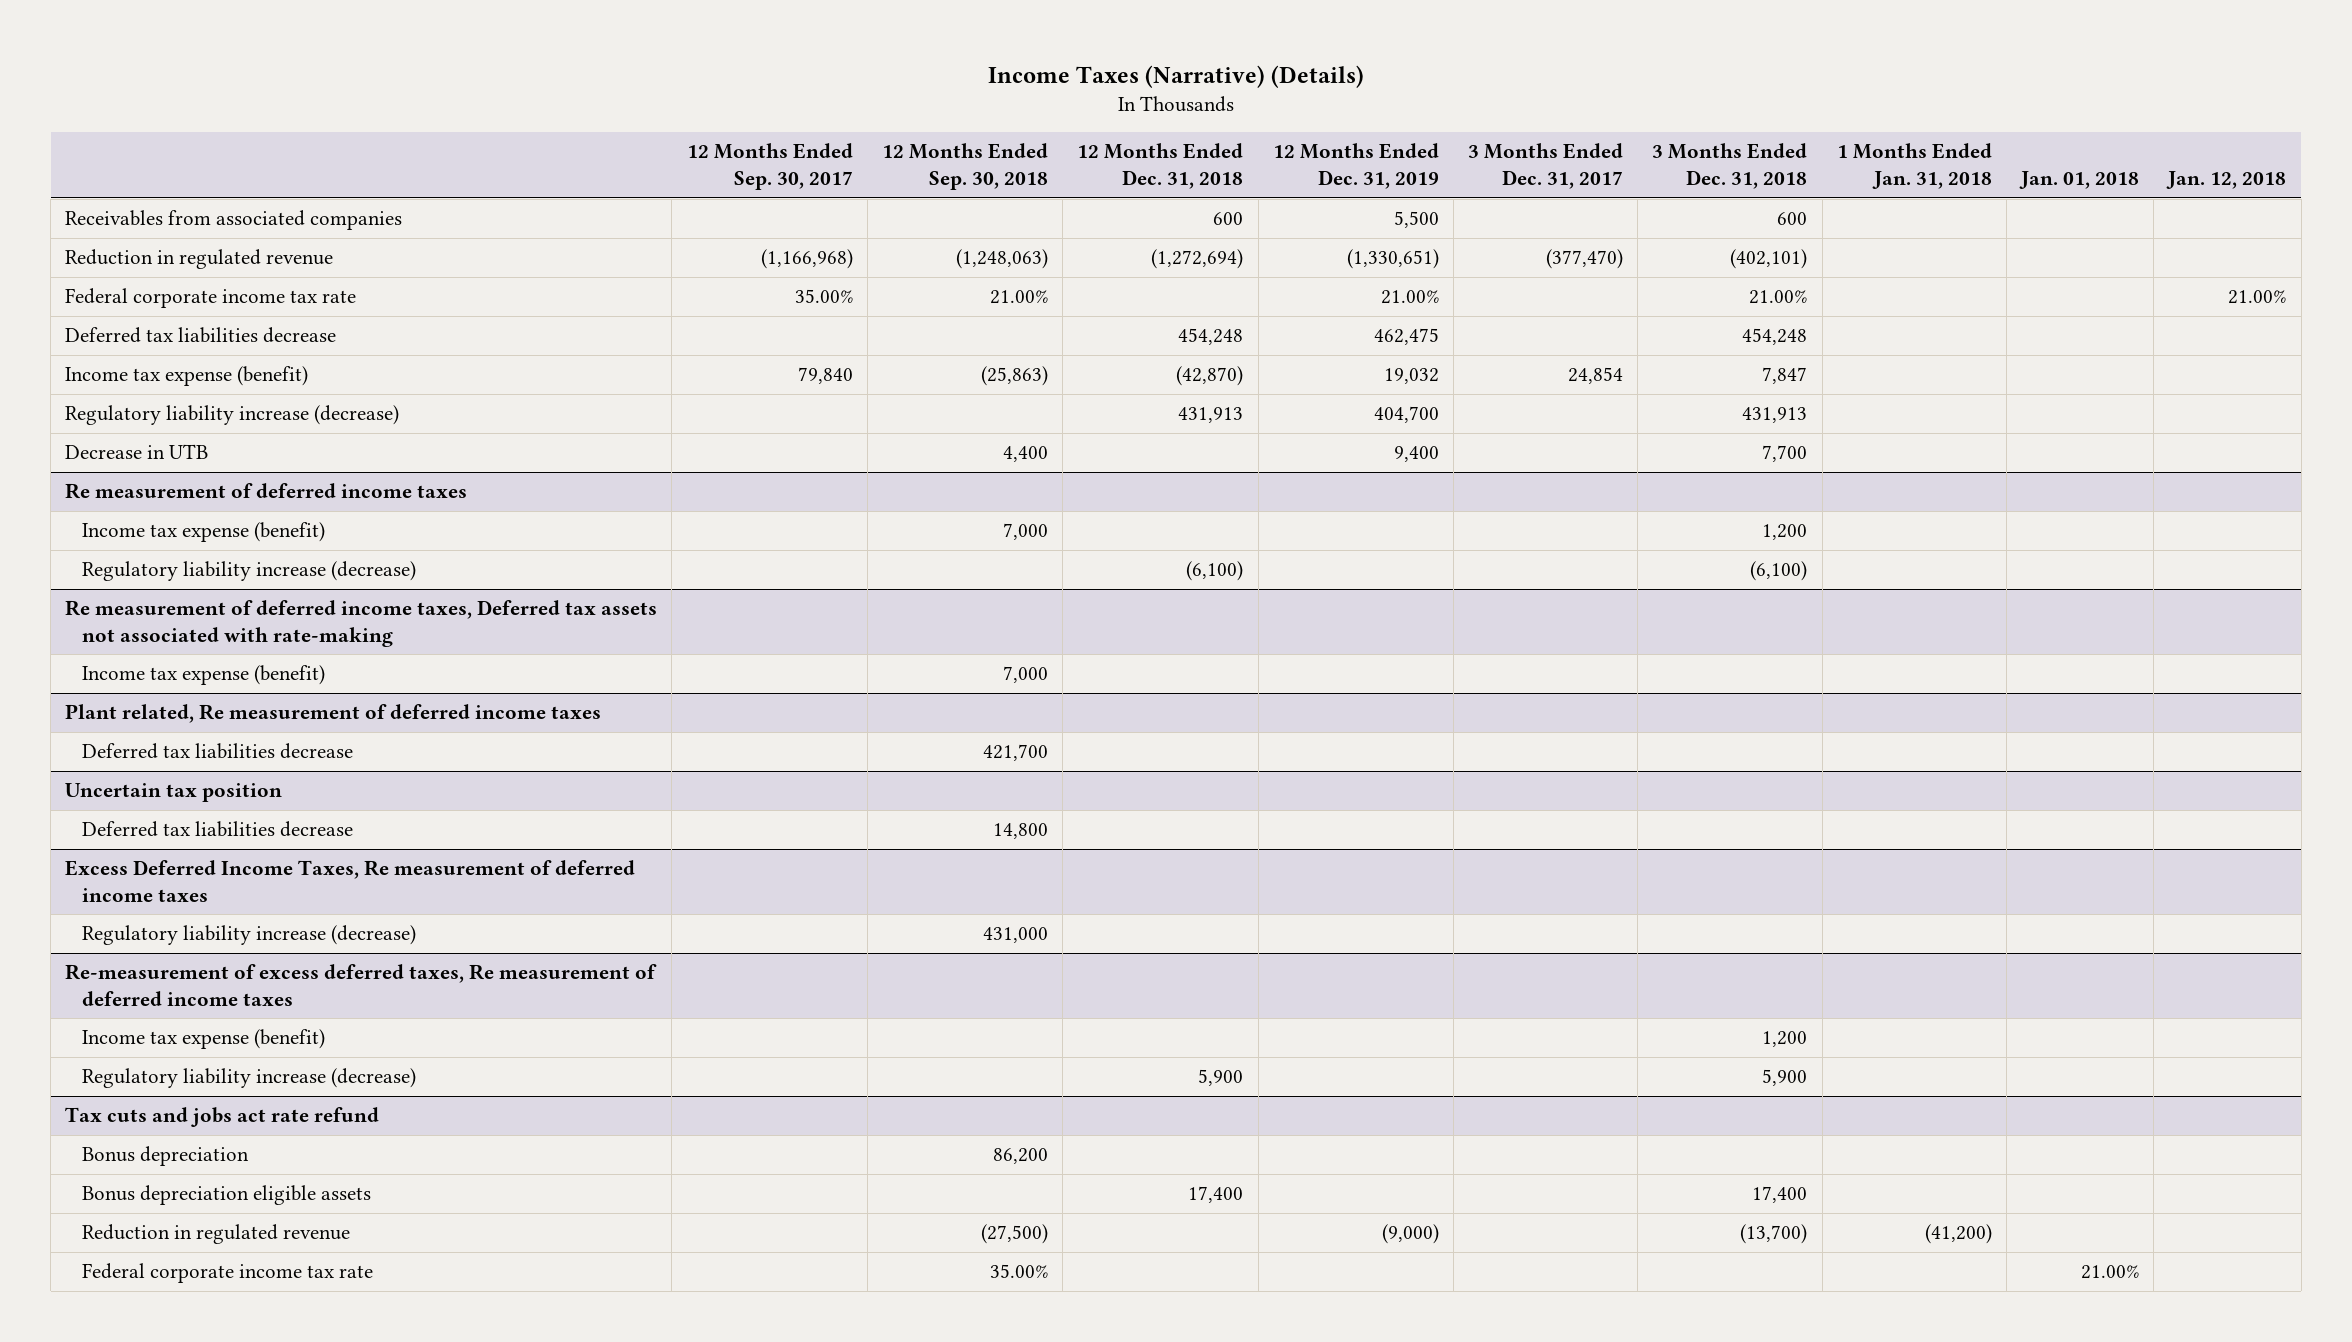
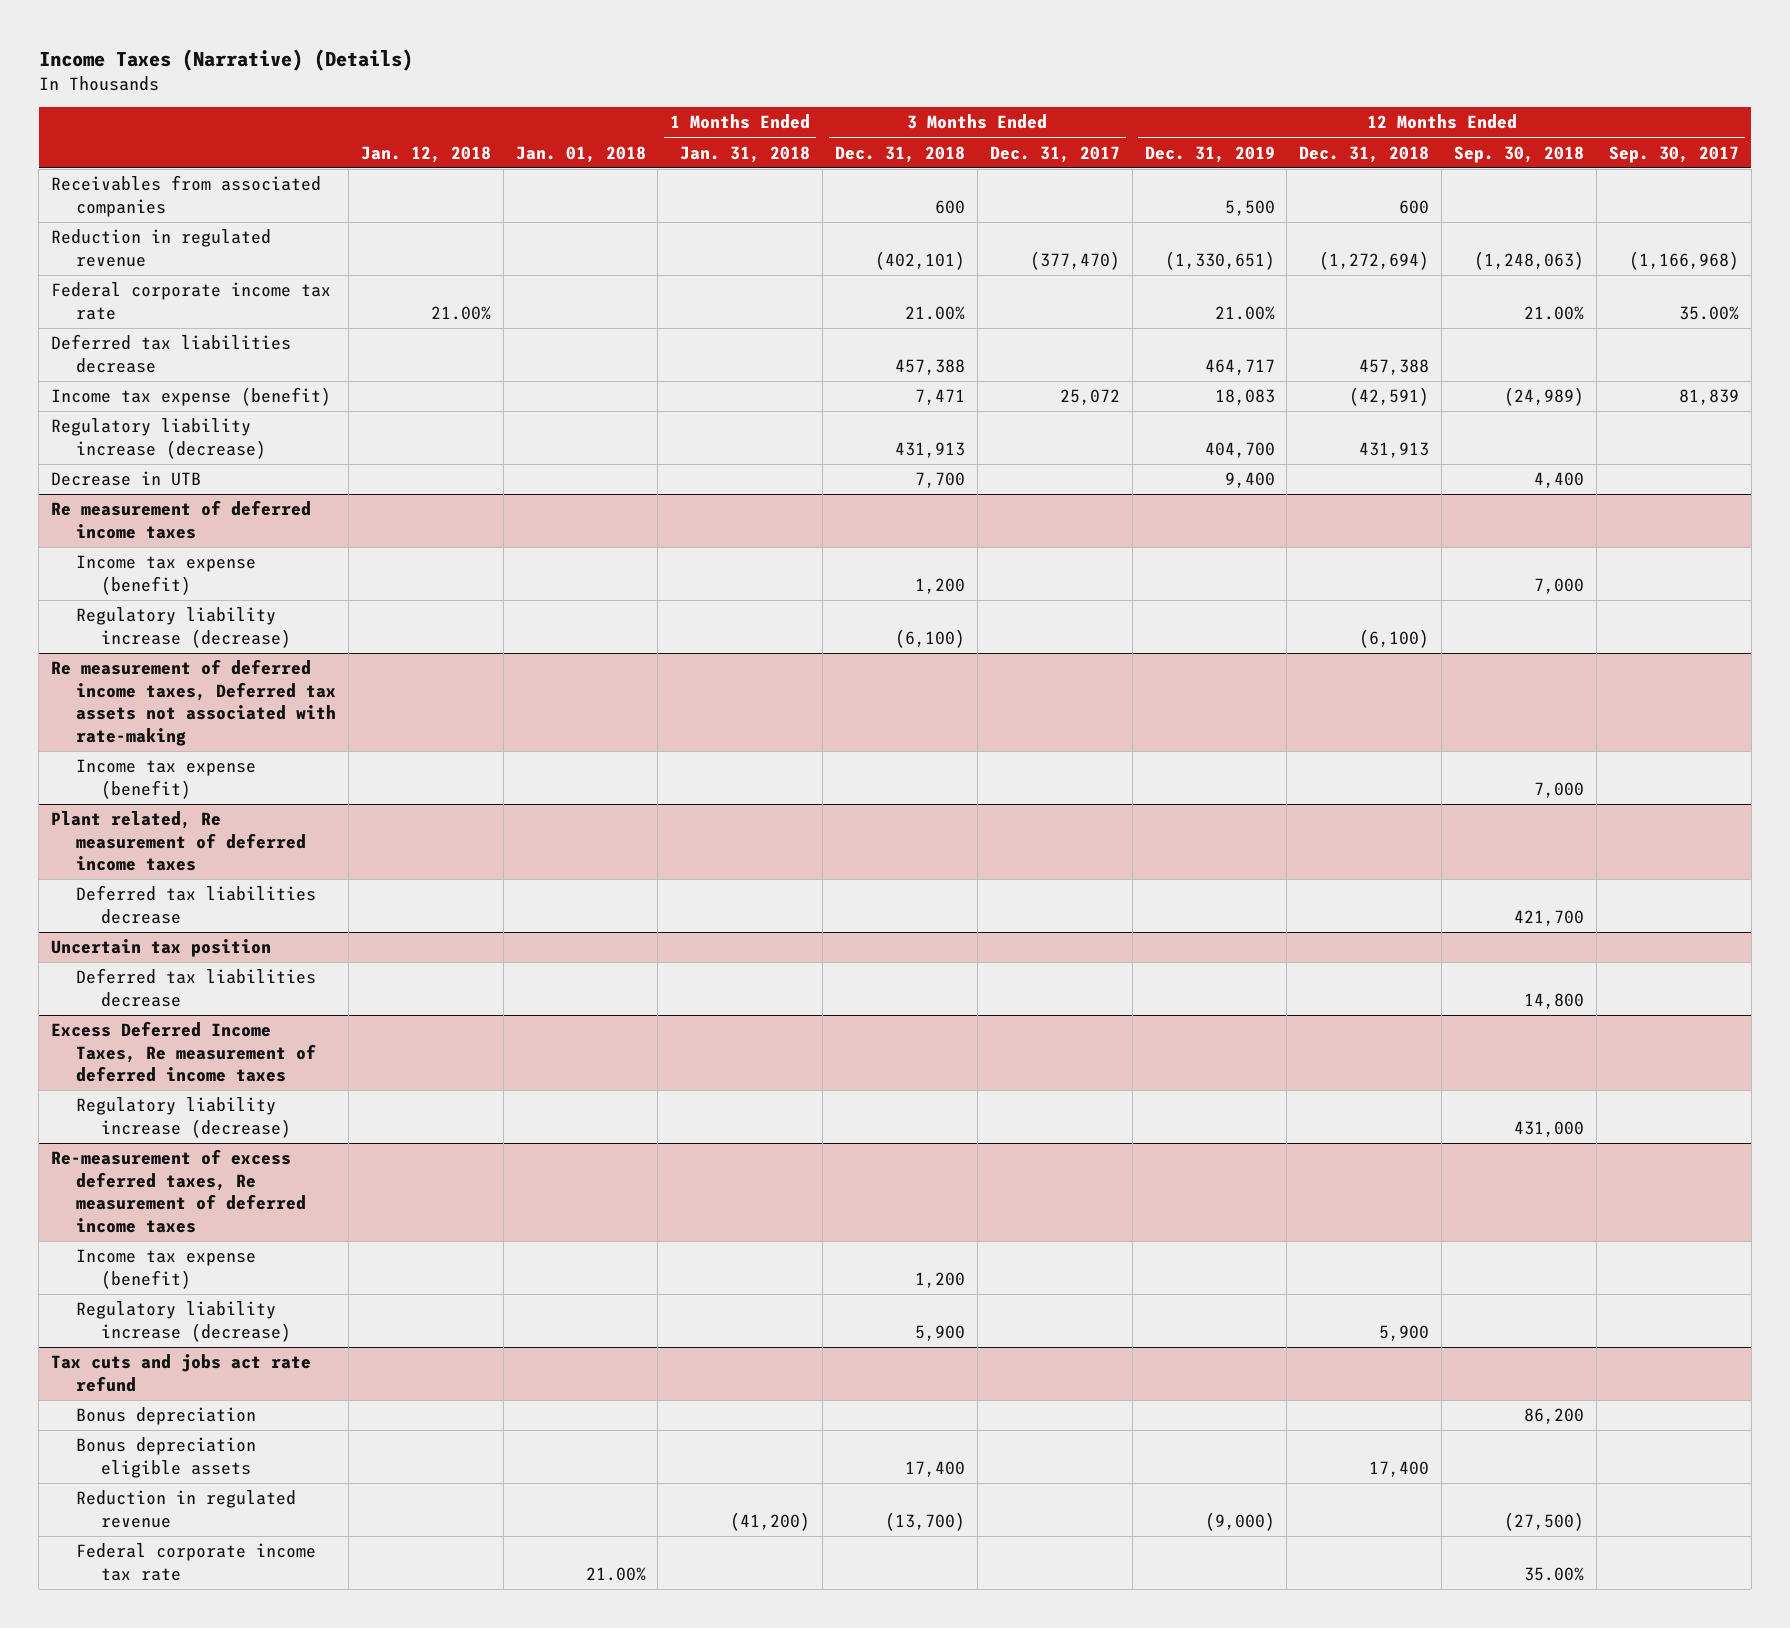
- | 12 Months Ended Sep. 30, 2017 | 12 Months Ended Sep. 30, 2018 | 12 Months Ended Dec. 31, 2018 | 12 Months Ended Dec. 31, 2019 | 3 Months Ended Dec. 31, 2017 | 3 Months Ended Dec. 31, 2018 | 1 Months Ended Jan. 31, 2018 | Jan. 01, 2018 | Jan. 12, 2018
+ | Jan. 12, 2018 | Jan. 01, 2018 | 1 Months Ended Jan. 31, 2018 | 3 Months Ended Dec. 31, 2018 | 3 Months Ended Dec. 31, 2017 | 12 Months Ended Dec. 31, 2019 | 12 Months Ended Dec. 31, 2018 | 12 Months Ended Sep. 30, 2018 | 12 Months Ended Sep. 30, 2017
- Deferred tax liabilities decrease | | | 454,248 | 462,475 | | 454,248 | | |
- Income tax expense (benefit) | 79,840 | (25,863) | (42,870) | 19,032 | 24,854 | 7,847 | | |
+ Deferred tax liabilities decrease | | | | 457,388 | | 464,717 | 457,388 | |
+ Income tax expense (benefit) | | | | 7,471 | 25,072 | 18,083 | (42,591) | (24,989) | 81,839

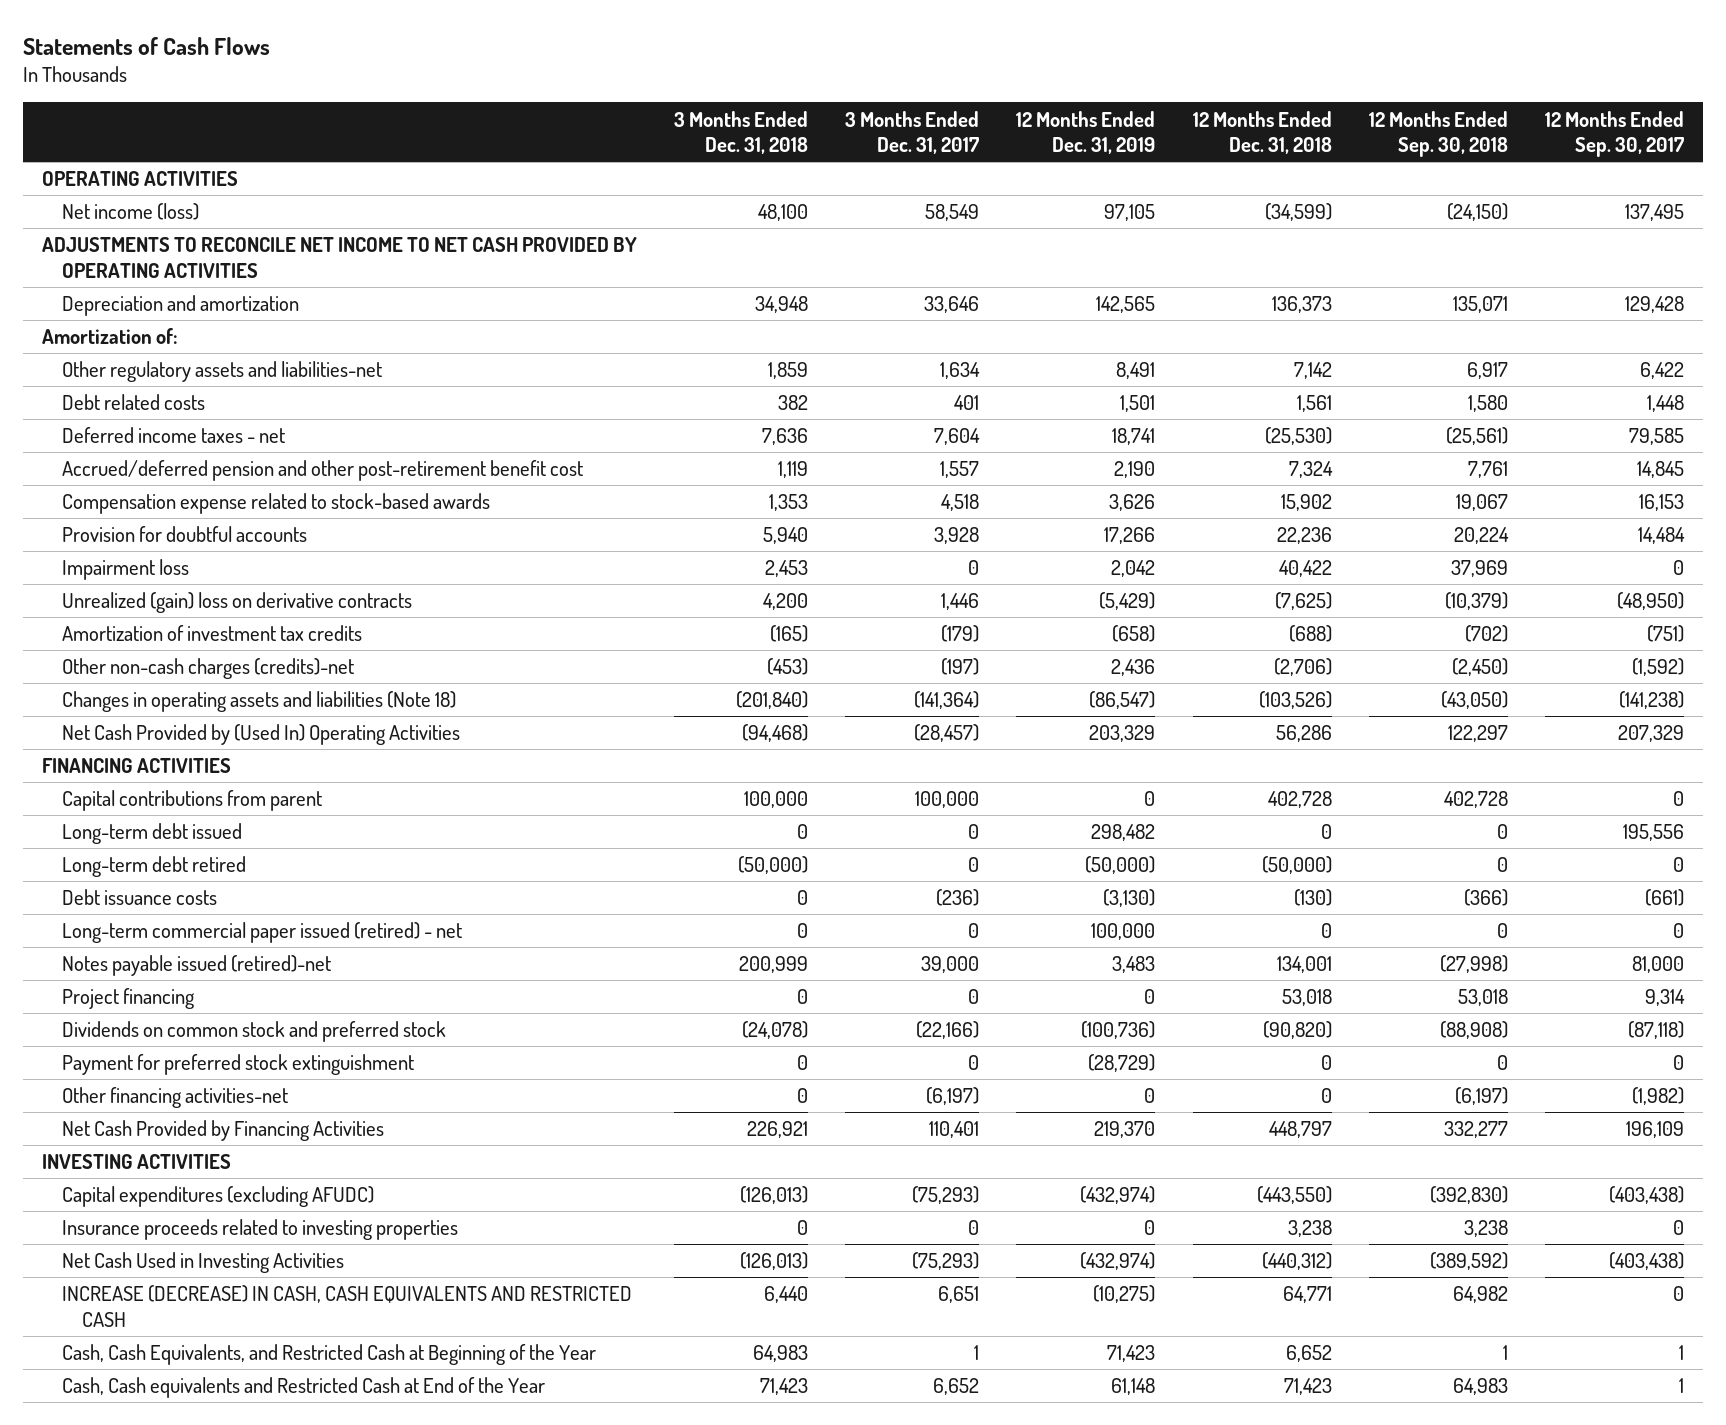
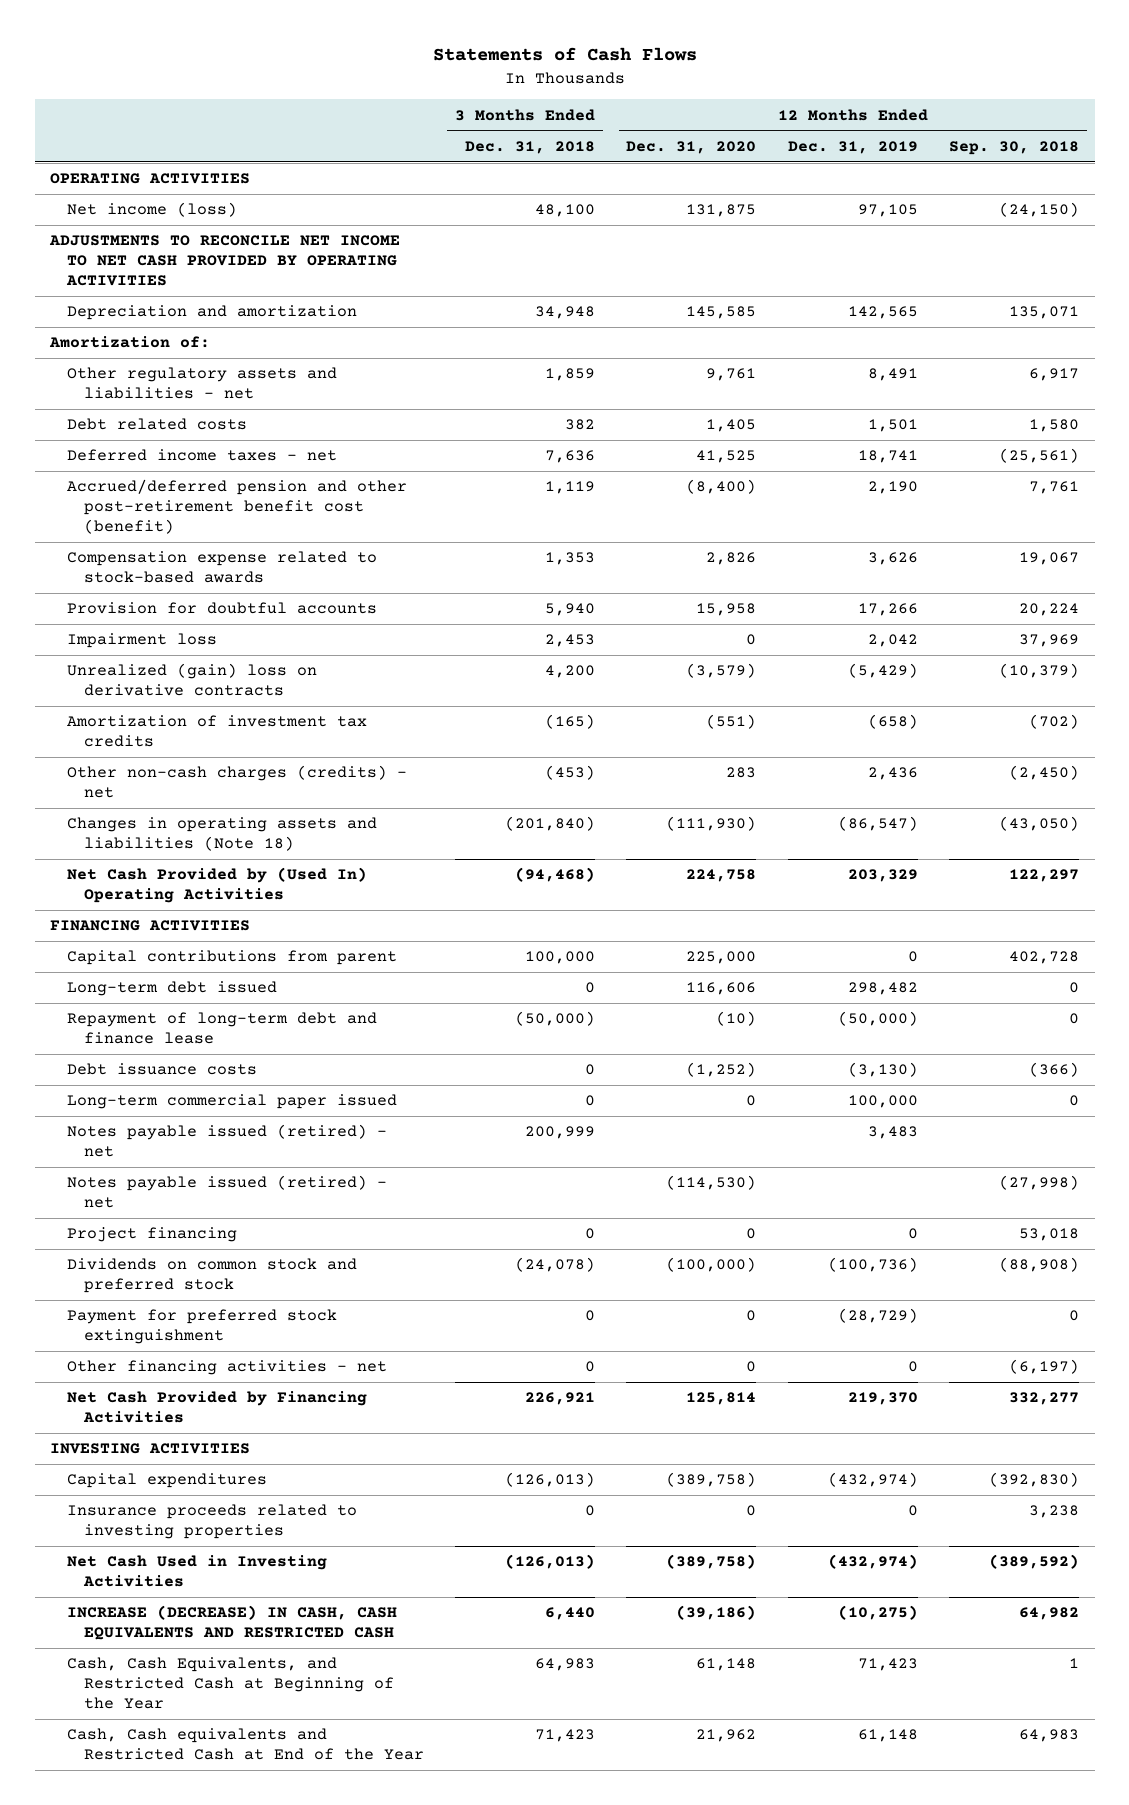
- | 3 Months Ended Dec. 31, 2018 | 3 Months Ended Dec. 31, 2017 | 12 Months Ended Dec. 31, 2019 | 12 Months Ended Dec. 31, 2018 | 12 Months Ended Sep. 30, 2018 | 12 Months Ended Sep. 30, 2017
+ | 3 Months Ended Dec. 31, 2018 | 12 Months Ended Dec. 31, 2020 | 12 Months Ended Dec. 31, 2019 | 12 Months Ended Sep. 30, 2018
- Other regulatory assets and liabilities-net | 1,859 | 1,634 | 8,491 | 7,142 | 6,917 | 6,422
+ Other regulatory assets and liabilities - net | 1,859 | 9,761 | 8,491 | 6,917
- Accrued/deferred pension and other post-retirement benefit cost | 1,119 | 1,557 | 2,190 | 7,324 | 7,761 | 14,845
+ Accrued/deferred pension and other post-retirement benefit cost (benefit) | 1,119 | (8,400) | 2,190 | 7,761
- Other non-cash charges (credits)-net | (453) | (197) | 2,436 | (2,706) | (2,450) | (1,592)
+ Other non-cash charges (credits) - net | (453) | 283 | 2,436 | (2,450)
- Long-term debt retired | (50,000) | 0 | (50,000) | (50,000) | 0 | 0
+ Repayment of long-term debt and finance lease | (50,000) | (10) | (50,000) | 0
- Long-term commercial paper issued (retired) - net | 0 | 0 | 100,000 | 0 | 0 | 0
- Notes payable issued (retired)-net | 200,999 | 39,000 | 3,483 | 134,001 | (27,998) | 81,000
+ Long-term commercial paper issued | 0 | 0 | 100,000 | 0
+ Notes payable issued (retired) - net | 200,999 | | 3,483 |
+ Notes payable issued (retired) - net | | (114,530) | | (27,998)
- Other financing activities-net | 0 | (6,197) | 0 | 0 | (6,197) | (1,982)
+ Other financing activities - net | 0 | 0 | 0 | (6,197)
- Capital expenditures (excluding AFUDC) | (126,013) | (75,293) | (432,974) | (443,550) | (392,830) | (403,438)
+ Capital expenditures | (126,013) | (389,758) | (432,974) | (392,830)

